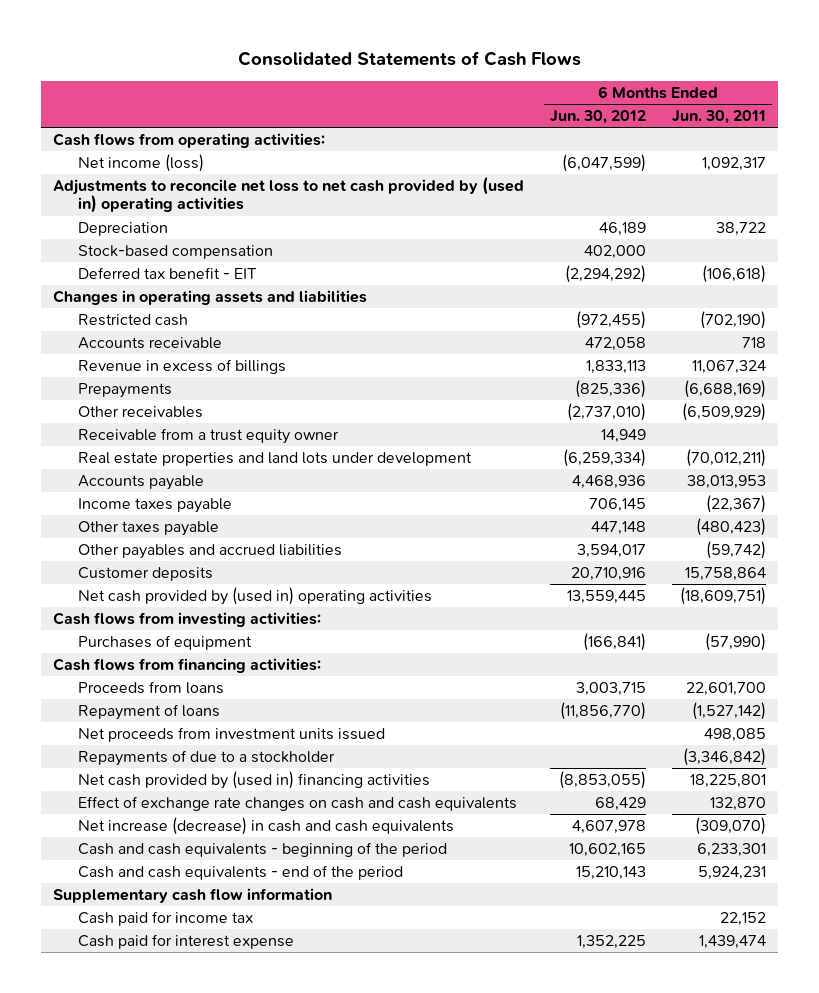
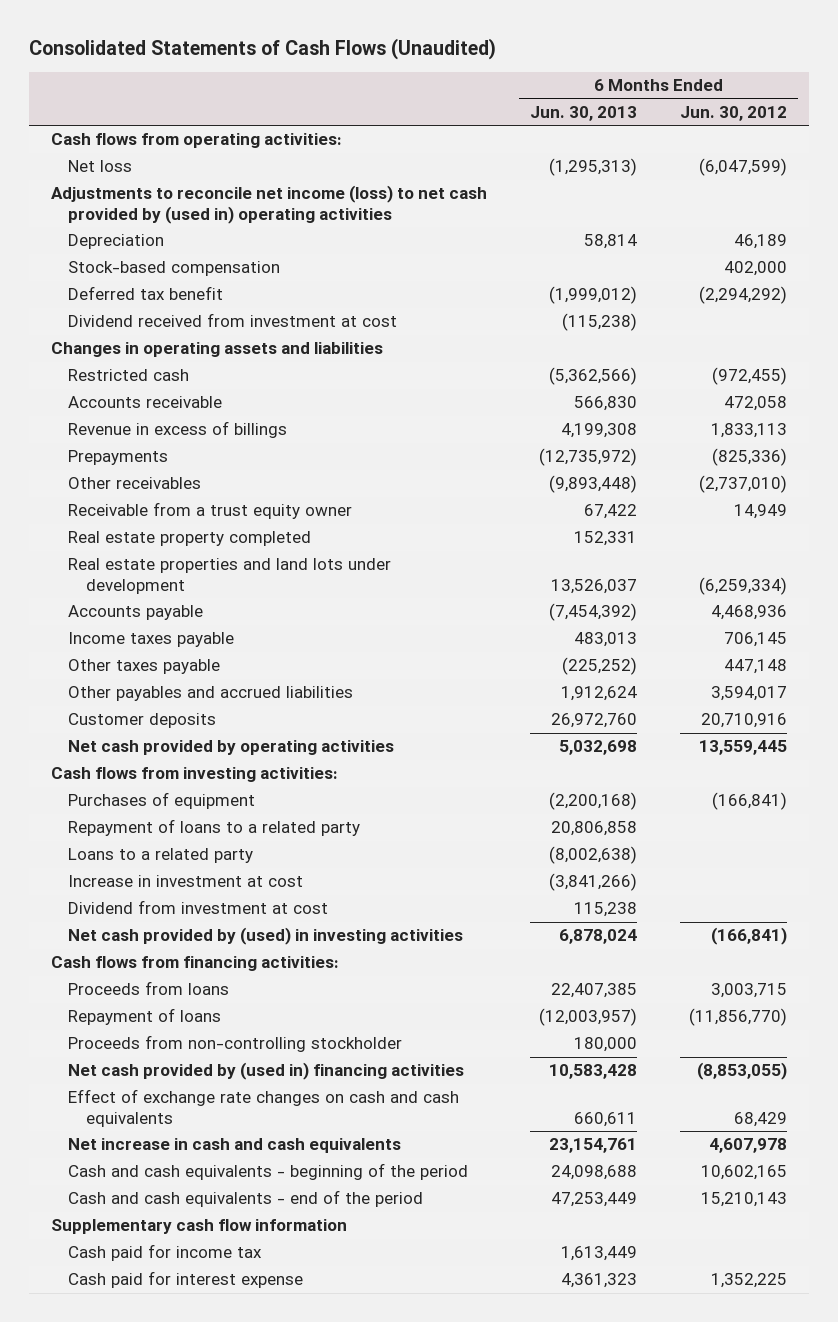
- Consolidated Statements of Cash Flows
+ Consolidated Statements of Cash Flows (Unaudited)
- | 6 Months Ended Jun. 30, 2012 | 6 Months Ended Jun. 30, 2011
+ | 6 Months Ended Jun. 30, 2013 | 6 Months Ended Jun. 30, 2012
- Net income (loss) | (6,047,599) | 1,092,317
- Adjustments to reconcile net loss to net cash provided by (used in) operating activities
+ Net loss | (1,295,313) | (6,047,599)
+ Adjustments to reconcile net income (loss) to net cash provided by (used in) operating activities
- Deferred tax benefit - EIT | (2,294,292) | (106,618)
+ Deferred tax benefit | (1,999,012) | (2,294,292)
+ Dividend received from investment at cost | (115,238) |
+ Real estate property completed | 152,331 |
- Net cash provided by (used in) operating activities | 13,559,445 | (18,609,751)
+ Net cash provided by operating activities | 5,032,698 | 13,559,445
+ Repayment of loans to a related party | 20,806,858 |
+ Loans to a related party | (8,002,638) |
+ Increase in investment at cost | (3,841,266) |
+ Dividend from investment at cost | 115,238 |
+ Net cash provided by (used) in investing activities | 6,878,024 | (166,841)
- Net proceeds from investment units issued | | 498,085
- Repayments of due to a stockholder | | (3,346,842)
+ Proceeds from non-controlling stockholder | 180,000 |
- Net increase (decrease) in cash and cash equivalents | 4,607,978 | (309,070)
+ Net increase in cash and cash equivalents | 23,154,761 | 4,607,978

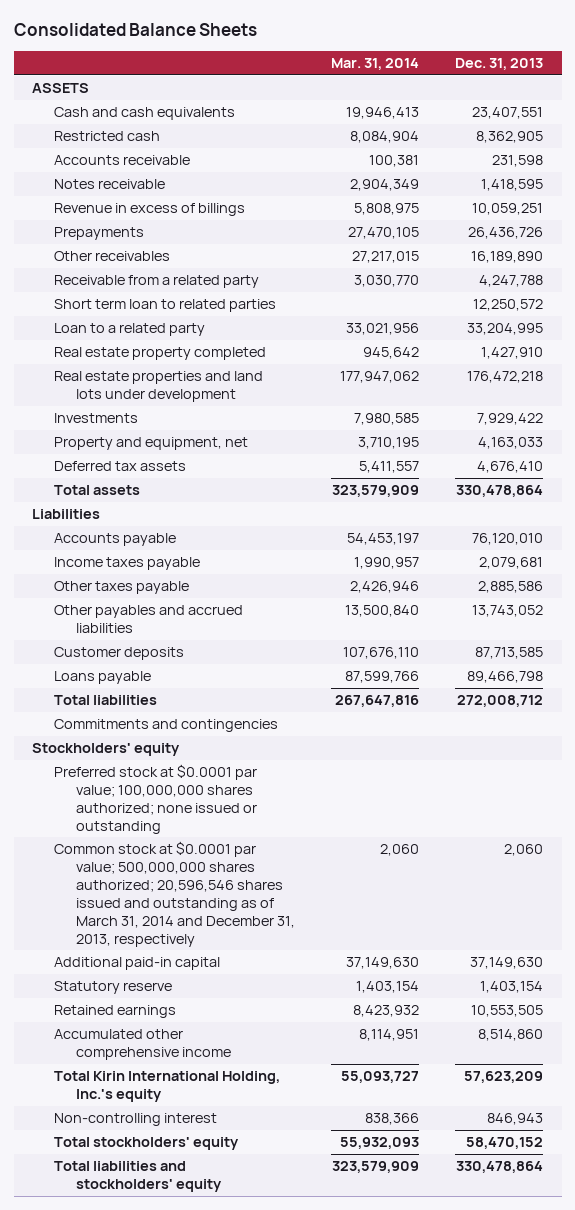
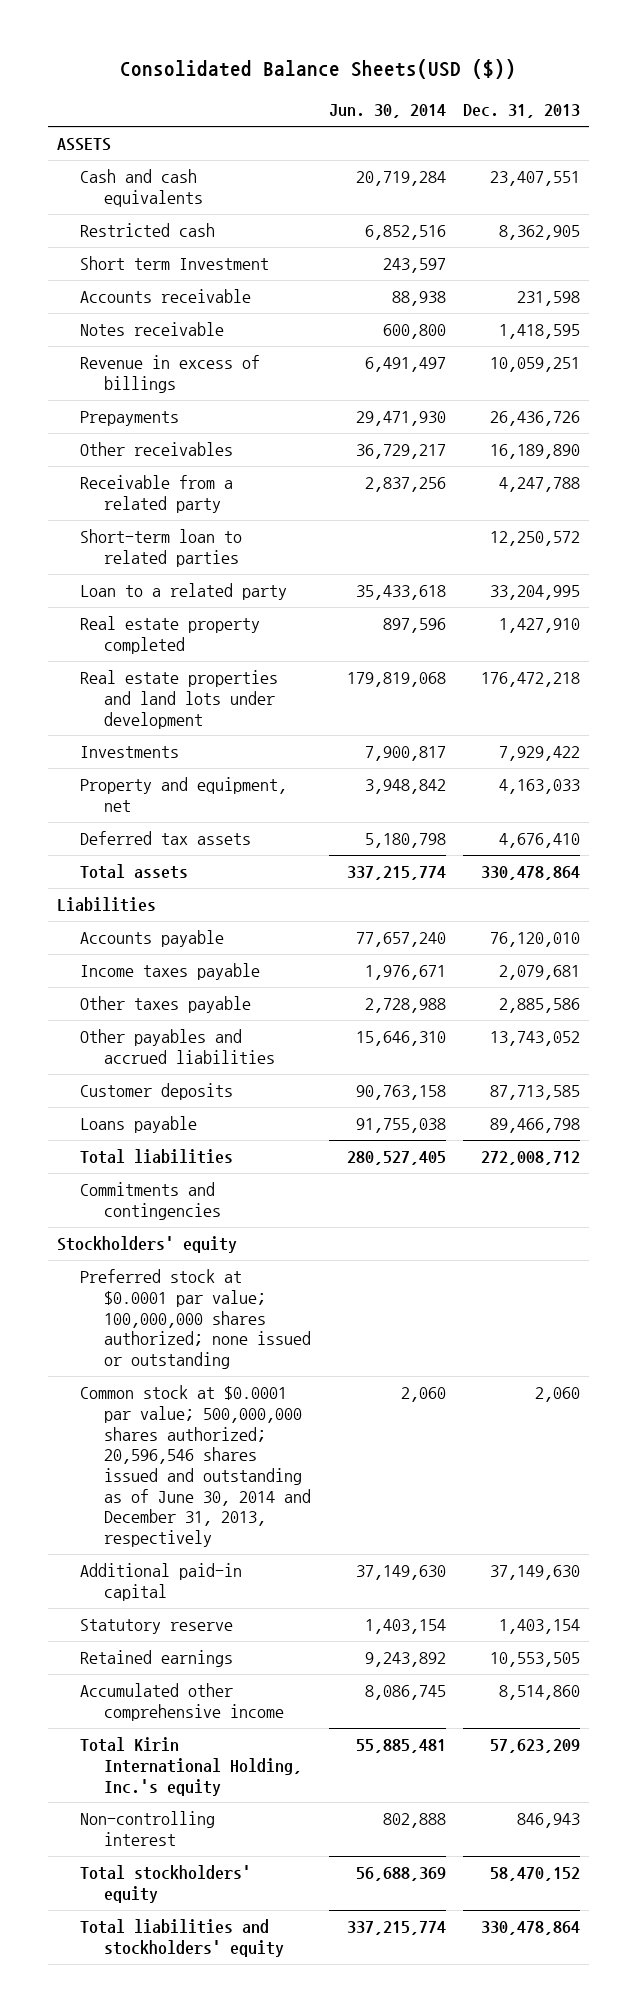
- Consolidated Balance Sheets
+ Consolidated Balance Sheets(USD ($))
- | Mar. 31, 2014 | Dec. 31, 2013
+ | Jun. 30, 2014 | Dec. 31, 2013
+ Short term Investment | 243,597 |
- Short term loan to related parties | | 12,250,572
+ Short-term loan to related parties | | 12,250,572
- Common stock at $0.0001 par value; 500,000,000 shares authorized; 20,596,546 shares issued and outstanding as of March 31, 2014 and December 31, 2013, respectively | 2,060 | 2,060
+ Common stock at $0.0001 par value; 500,000,000 shares authorized; 20,596,546 shares issued and outstanding as of June 30, 2014 and December 31, 2013, respectively | 2,060 | 2,060

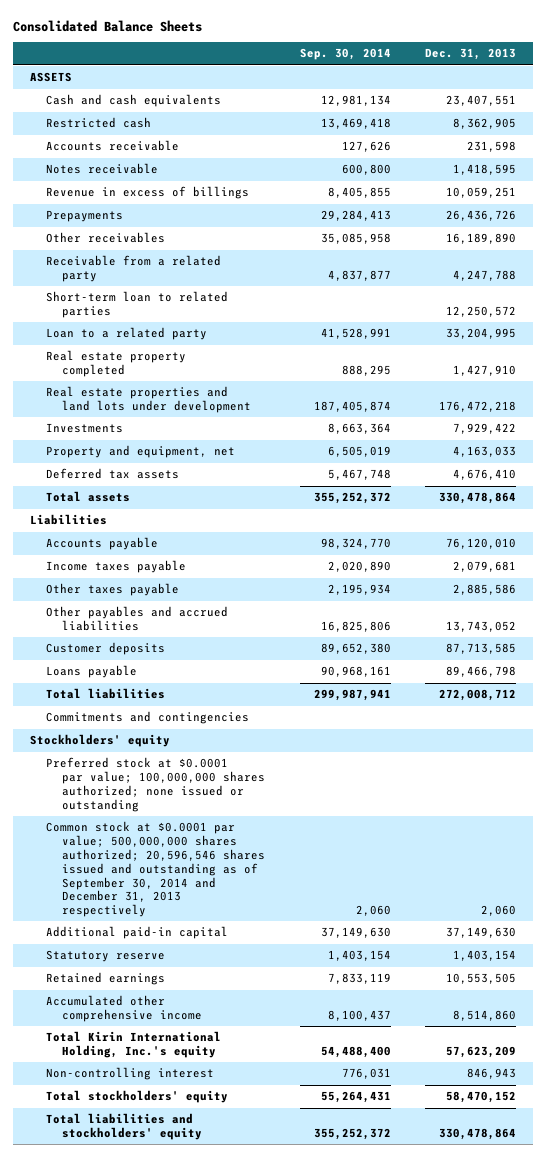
- Consolidated Balance Sheets(USD ($))
+ Consolidated Balance Sheets
- | Jun. 30, 2014 | Dec. 31, 2013
+ | Sep. 30, 2014 | Dec. 31, 2013
- Short term Investment | 243,597 |
- Common stock at $0.0001 par value; 500,000,000 shares authorized; 20,596,546 shares issued and outstanding as of June 30, 2014 and December 31, 2013, respectively | 2,060 | 2,060
+ Common stock at $0.0001 par value; 500,000,000 shares authorized; 20,596,546 shares issued and outstanding as of September 30, 2014 and December 31, 2013 respectively | 2,060 | 2,060

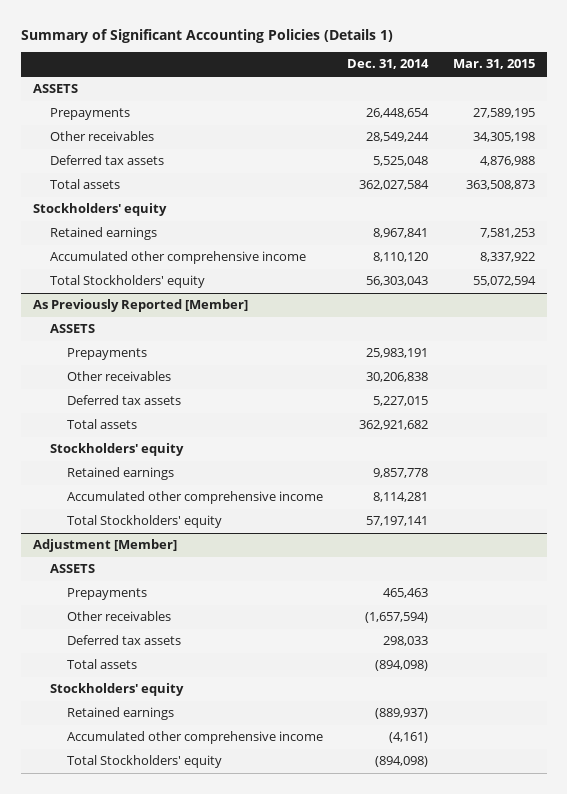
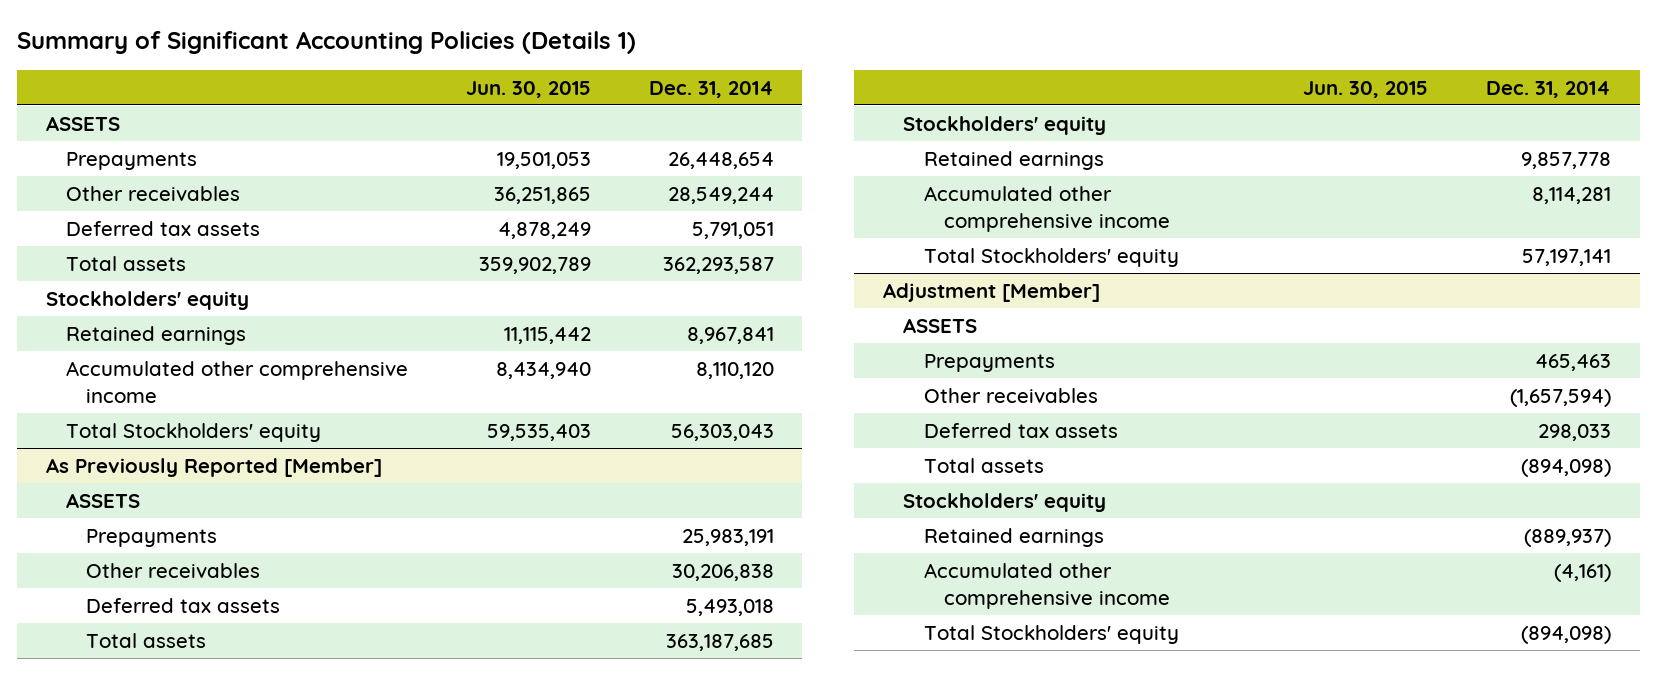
- | Dec. 31, 2014 | Mar. 31, 2015
+ | Jun. 30, 2015 | Dec. 31, 2014
- Deferred tax assets | 5,525,048 | 4,876,988
- Total assets | 362,027,584 | 363,508,873
+ Deferred tax assets | 4,878,249 | 5,791,051
+ Total assets | 359,902,789 | 362,293,587
@ As Previously Reported [Member]
- Deferred tax assets | 5,227,015 |
- Total assets | 362,921,682 |
+ Deferred tax assets | | 5,493,018
+ Total assets | | 363,187,685

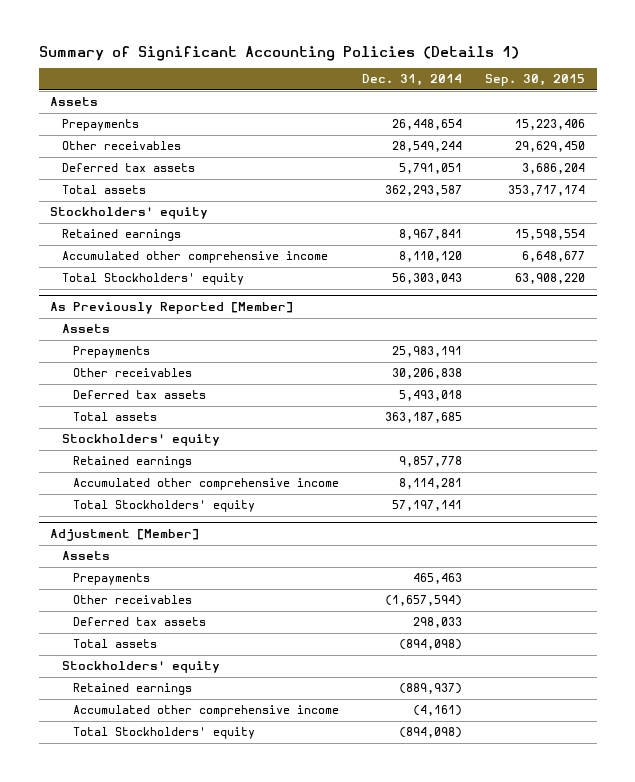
- | Jun. 30, 2015 | Dec. 31, 2014
+ | Dec. 31, 2014 | Sep. 30, 2015
- ASSETS
+ Assets
@ As Previously Reported [Member]
- ASSETS
+ Assets
@ Adjustment [Member]
- ASSETS
+ Assets

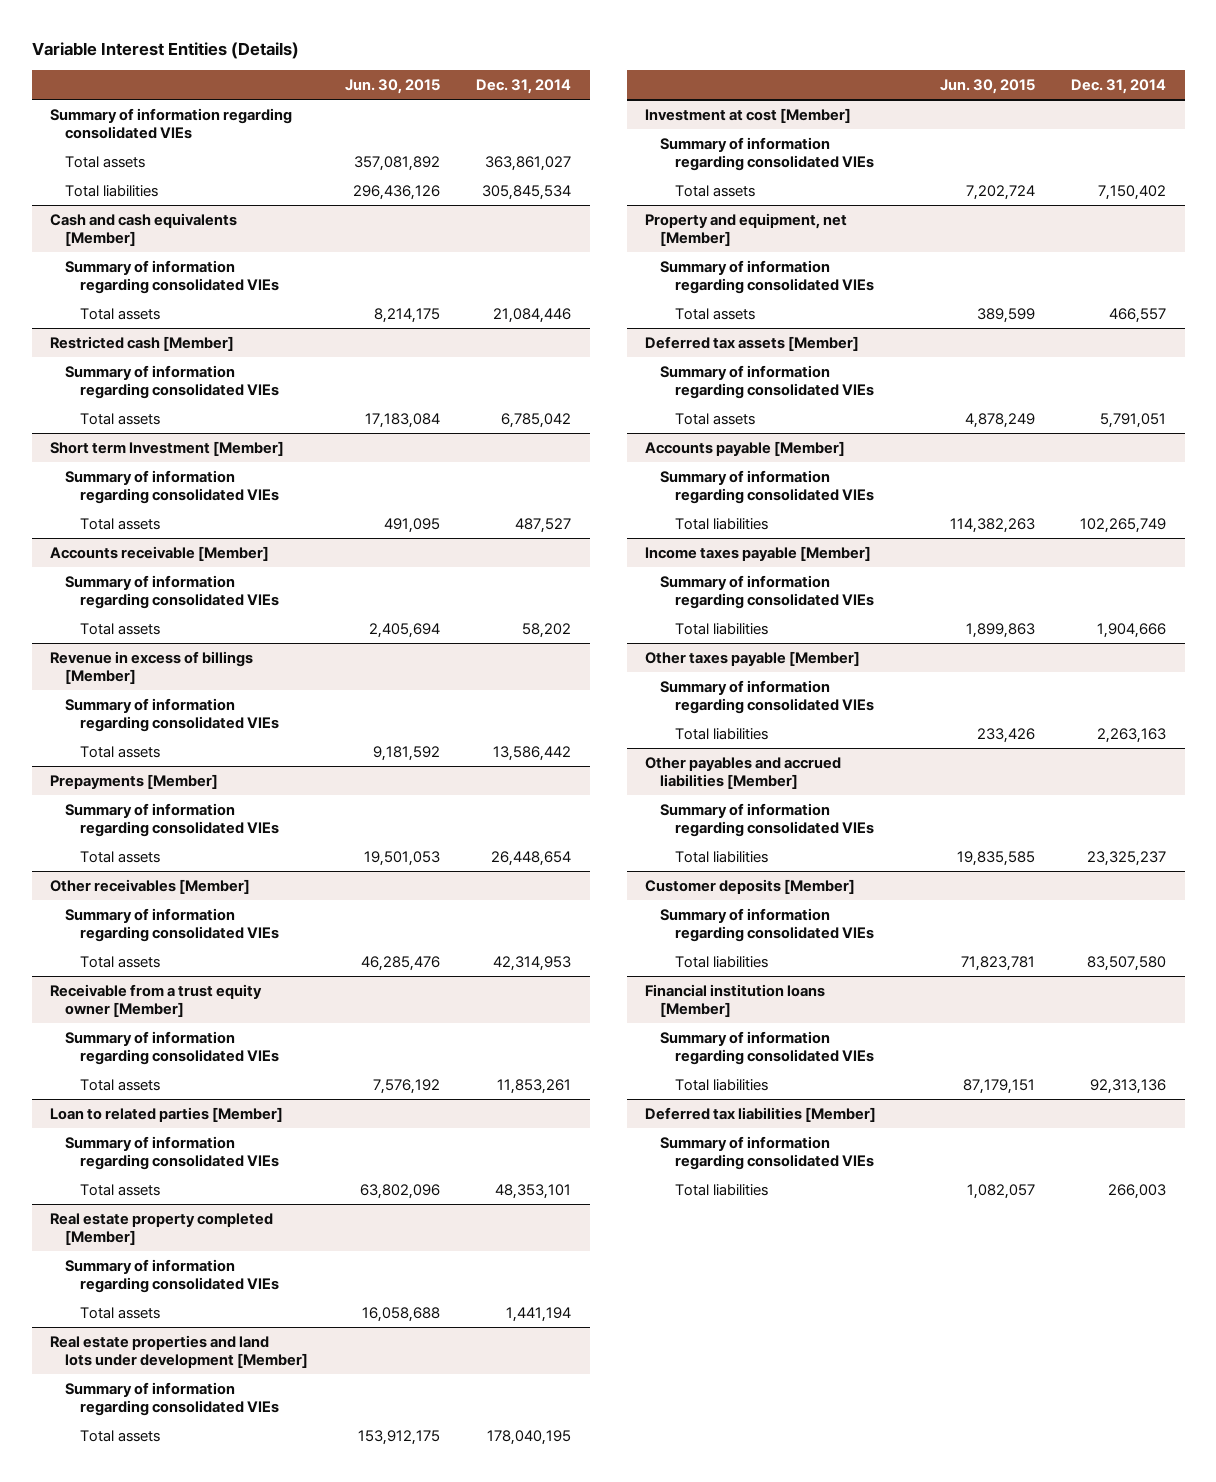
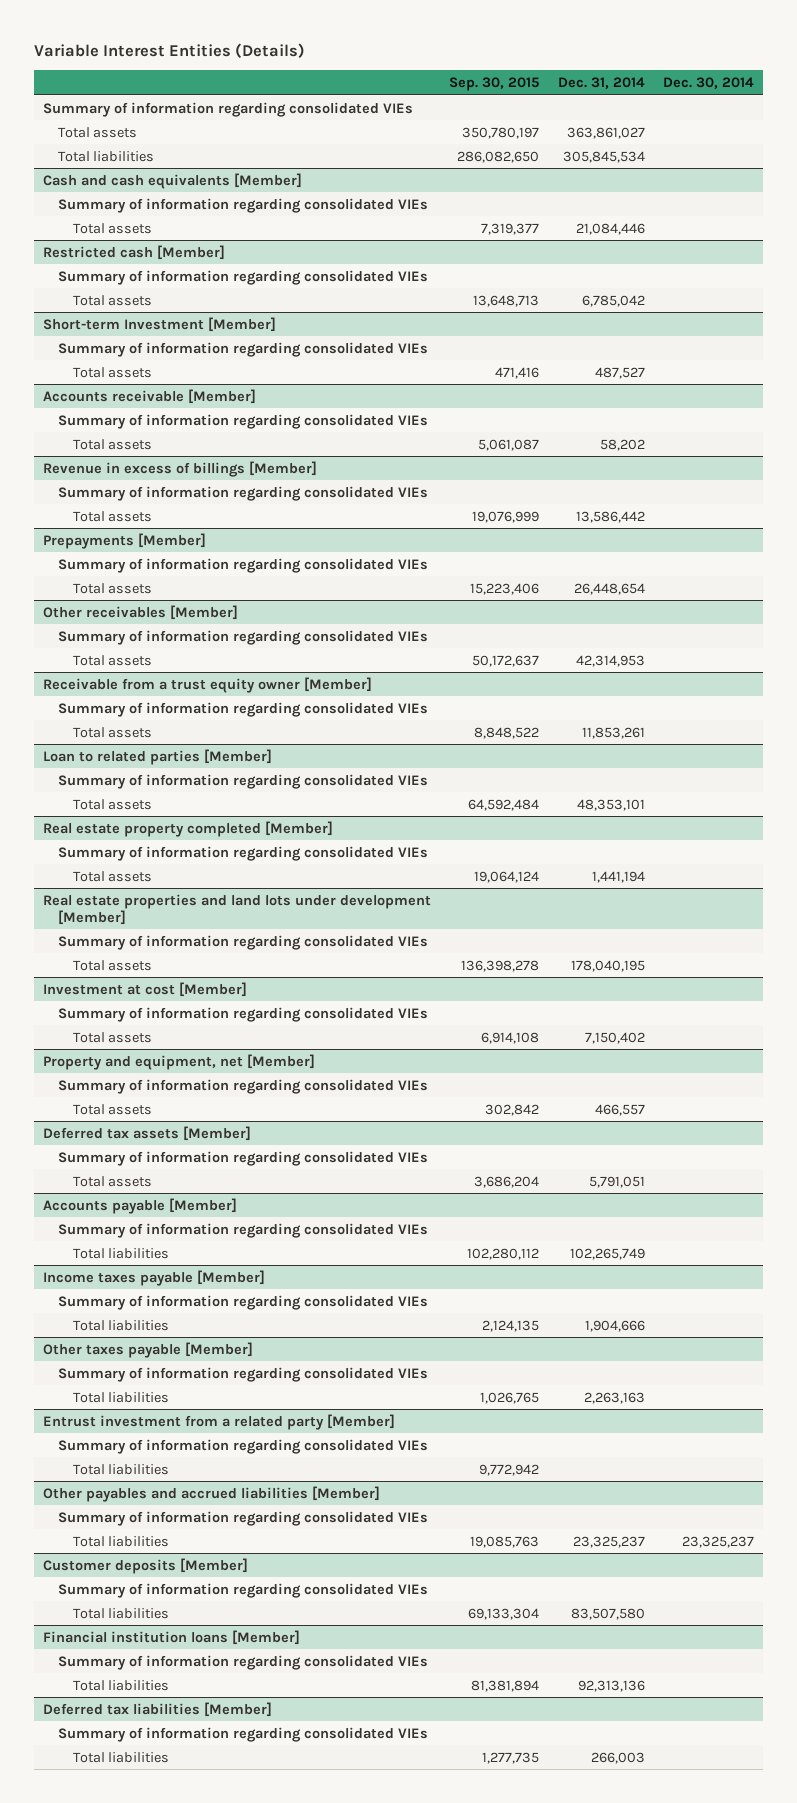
- | Jun. 30, 2015 | Dec. 31, 2014
+ | Sep. 30, 2015 | Dec. 31, 2014 | Dec. 30, 2014
- Short term Investment [Member]
+ Short-term Investment [Member]
+ Entrust investment from a related party [Member]
+ Summary of information regarding consolidated VIEs
+ Total liabilities | 9,772,942 | |

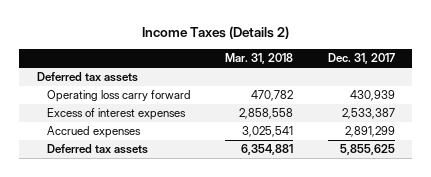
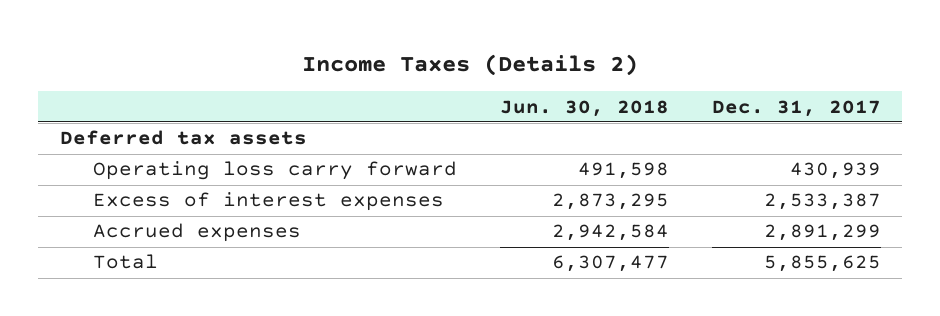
- | Mar. 31, 2018 | Dec. 31, 2017
+ | Jun. 30, 2018 | Dec. 31, 2017
- Deferred tax assets | 6,354,881 | 5,855,625
+ Total | 6,307,477 | 5,855,625

